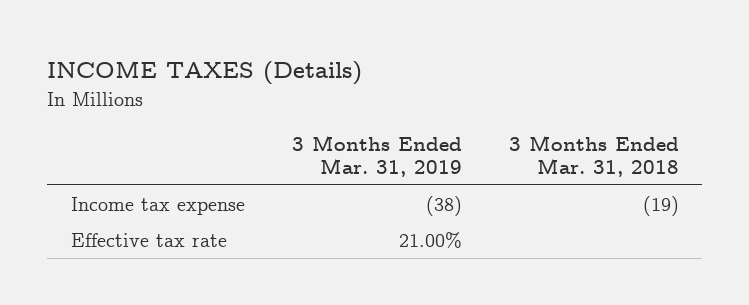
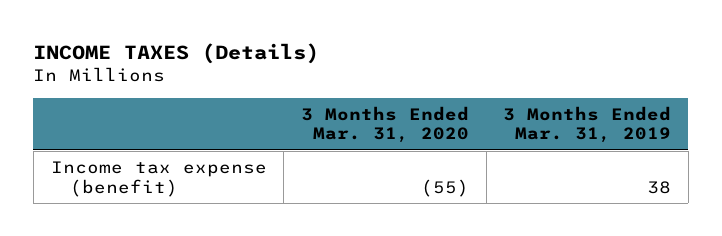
- | 3 Months Ended Mar. 31, 2019 | 3 Months Ended Mar. 31, 2018
+ | 3 Months Ended Mar. 31, 2020 | 3 Months Ended Mar. 31, 2019
- Income tax expense | (38) | (19)
- Effective tax rate | 21.00% |
+ Income tax expense (benefit) | (55) | 38

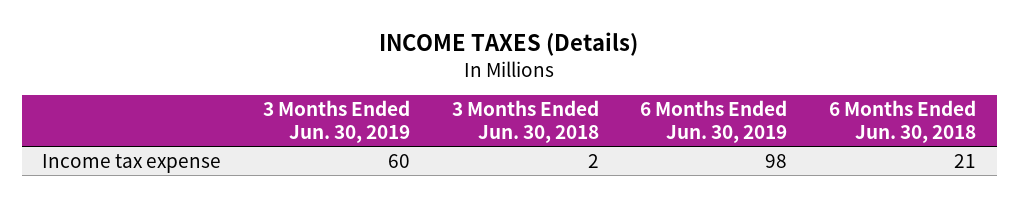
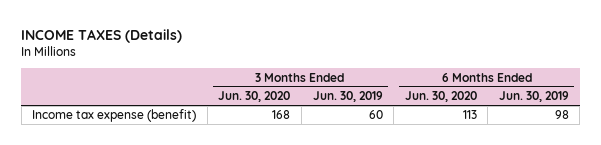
- | 3 Months Ended Jun. 30, 2019 | 3 Months Ended Jun. 30, 2018 | 6 Months Ended Jun. 30, 2019 | 6 Months Ended Jun. 30, 2018
+ | 3 Months Ended Jun. 30, 2020 | 3 Months Ended Jun. 30, 2019 | 6 Months Ended Jun. 30, 2020 | 6 Months Ended Jun. 30, 2019
- Income tax expense | 60 | 2 | 98 | 21
+ Income tax expense (benefit) | 168 | 60 | 113 | 98

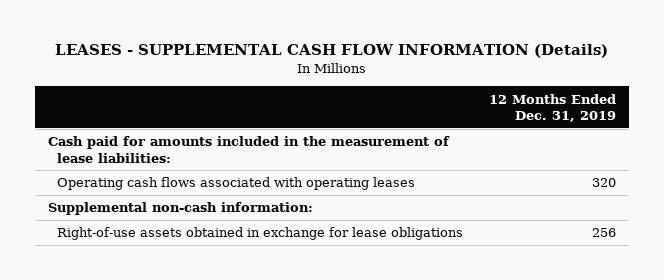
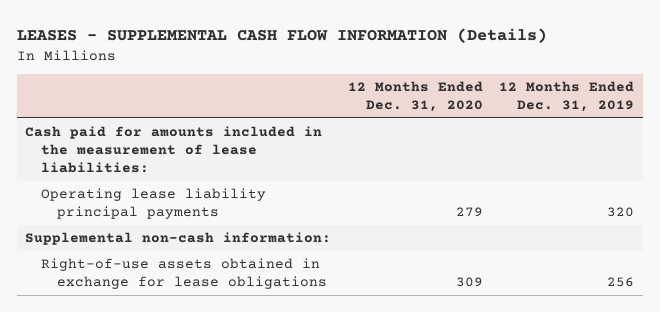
- | 12 Months Ended Dec. 31, 2019
+ | 12 Months Ended Dec. 31, 2020 | 12 Months Ended Dec. 31, 2019
- Operating cash flows associated with operating leases | 320
+ Operating lease liability principal payments | 279 | 320

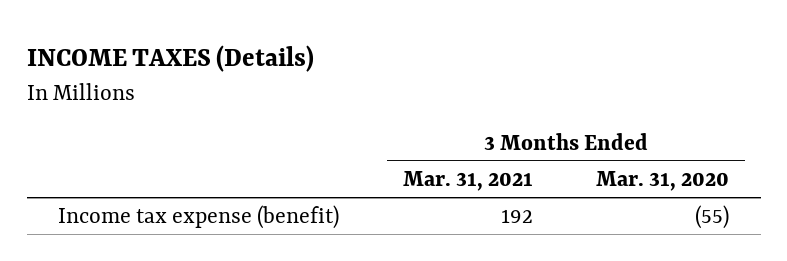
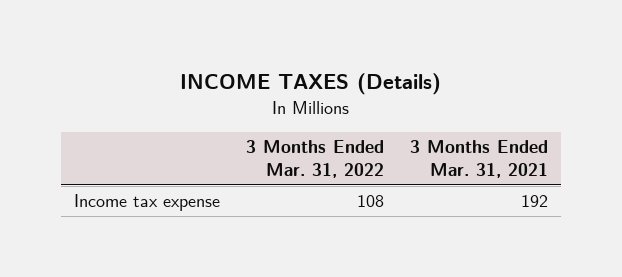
- | 3 Months Ended Mar. 31, 2021 | 3 Months Ended Mar. 31, 2020
+ | 3 Months Ended Mar. 31, 2022 | 3 Months Ended Mar. 31, 2021
- Income tax expense (benefit) | 192 | (55)
+ Income tax expense | 108 | 192

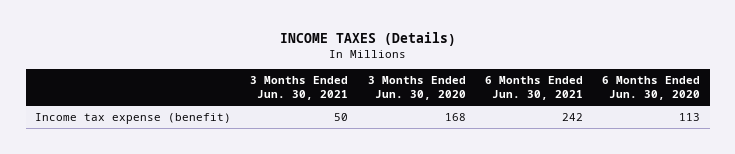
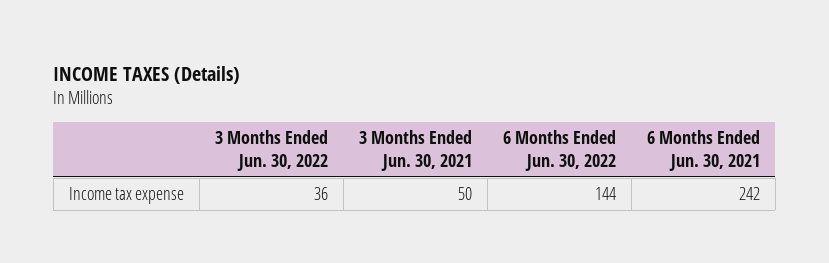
- | 3 Months Ended Jun. 30, 2021 | 3 Months Ended Jun. 30, 2020 | 6 Months Ended Jun. 30, 2021 | 6 Months Ended Jun. 30, 2020
+ | 3 Months Ended Jun. 30, 2022 | 3 Months Ended Jun. 30, 2021 | 6 Months Ended Jun. 30, 2022 | 6 Months Ended Jun. 30, 2021
- Income tax expense (benefit) | 50 | 168 | 242 | 113
+ Income tax expense | 36 | 50 | 144 | 242

